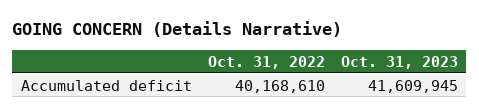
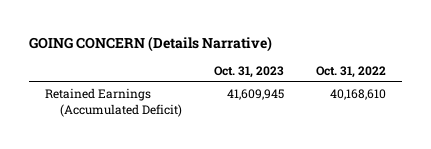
- | Oct. 31, 2022 | Oct. 31, 2023
+ | Oct. 31, 2023 | Oct. 31, 2022
- Accumulated deficit | 40,168,610 | 41,609,945
+ Retained Earnings (Accumulated Deficit) | 41,609,945 | 40,168,610

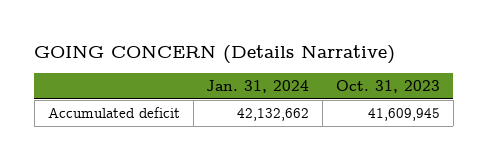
- | Oct. 31, 2023 | Oct. 31, 2022
+ | Jan. 31, 2024 | Oct. 31, 2023
- Retained Earnings (Accumulated Deficit) | 41,609,945 | 40,168,610
+ Accumulated deficit | 42,132,662 | 41,609,945

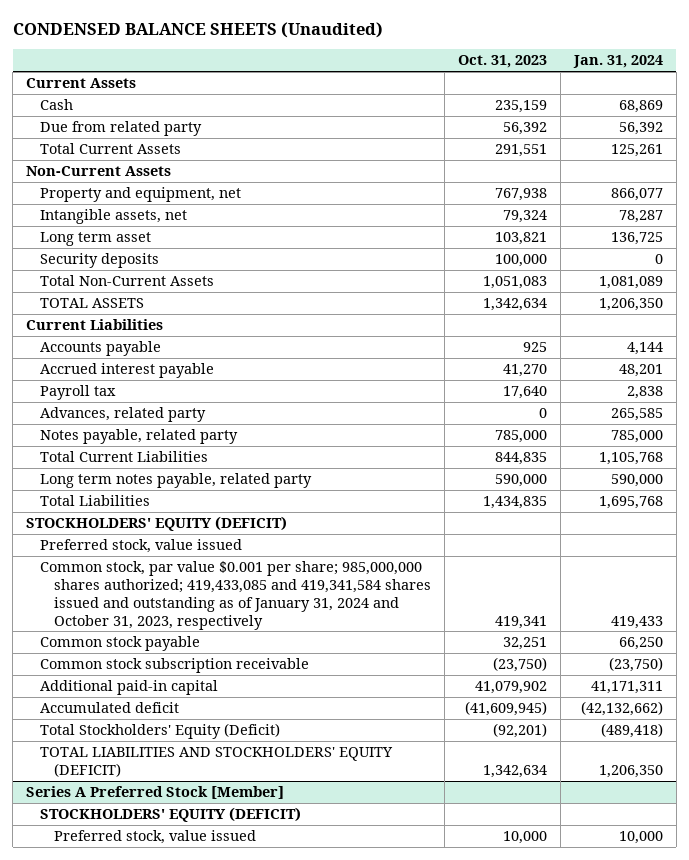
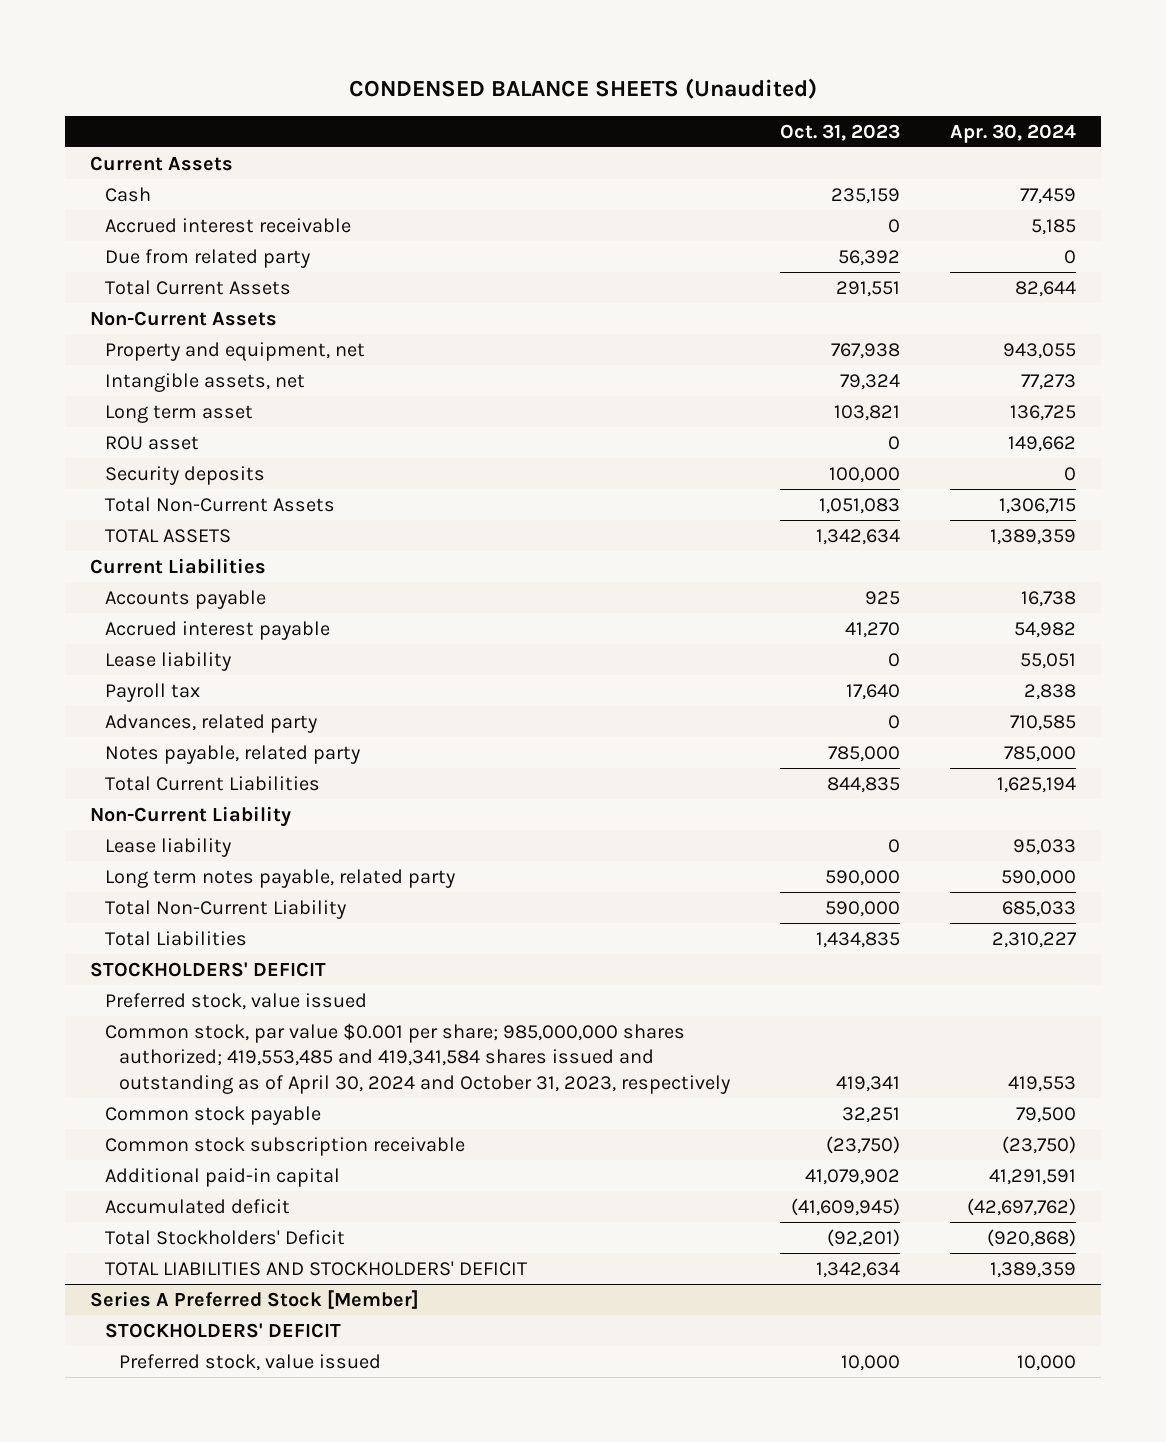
- | Oct. 31, 2023 | Jan. 31, 2024
+ | Oct. 31, 2023 | Apr. 30, 2024
+ Accrued interest receivable | 0 | 5,185
+ ROU asset | 0 | 149,662
+ Lease liability | 0 | 55,051
+ Non-Current Liability
+ Lease liability | 0 | 95,033
+ Total Non-Current Liability | 590,000 | 685,033
- STOCKHOLDERS' EQUITY (DEFICIT)
+ STOCKHOLDERS' DEFICIT
- Common stock, par value $0.001 per share; 985,000,000 shares authorized; 419,433,085 and 419,341,584 shares issued and outstanding as of January 31, 2024 and October 31, 2023, respectively | 419,341 | 419,433
+ Common stock, par value $0.001 per share; 985,000,000 shares authorized; 419,553,485 and 419,341,584 shares issued and outstanding as of April 30, 2024 and October 31, 2023, respectively | 419,341 | 419,553
- Total Stockholders' Equity (Deficit) | (92,201) | (489,418)
- TOTAL LIABILITIES AND STOCKHOLDERS' EQUITY (DEFICIT) | 1,342,634 | 1,206,350
+ Total Stockholders' Deficit | (92,201) | (920,868)
+ TOTAL LIABILITIES AND STOCKHOLDERS' DEFICIT | 1,342,634 | 1,389,359
@ Series A Preferred Stock [Member]
- STOCKHOLDERS' EQUITY (DEFICIT)
+ STOCKHOLDERS' DEFICIT

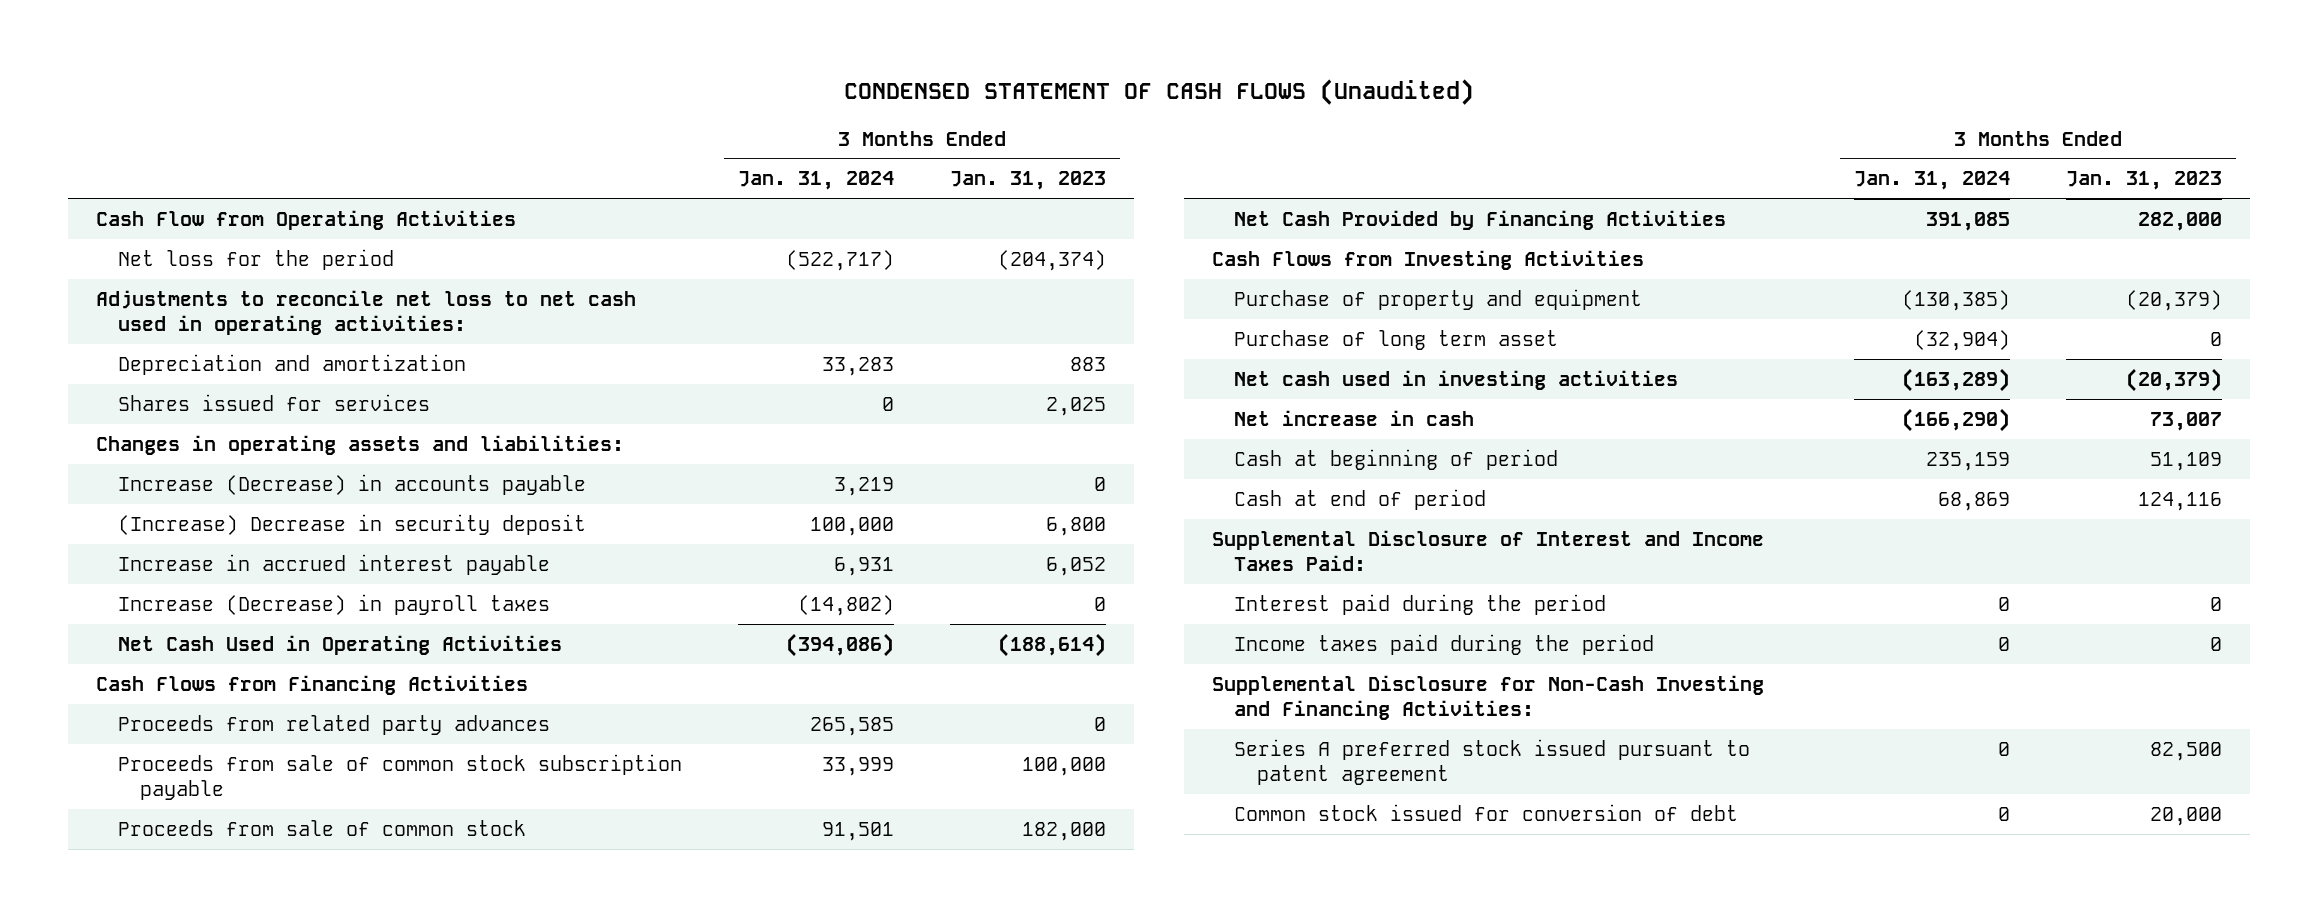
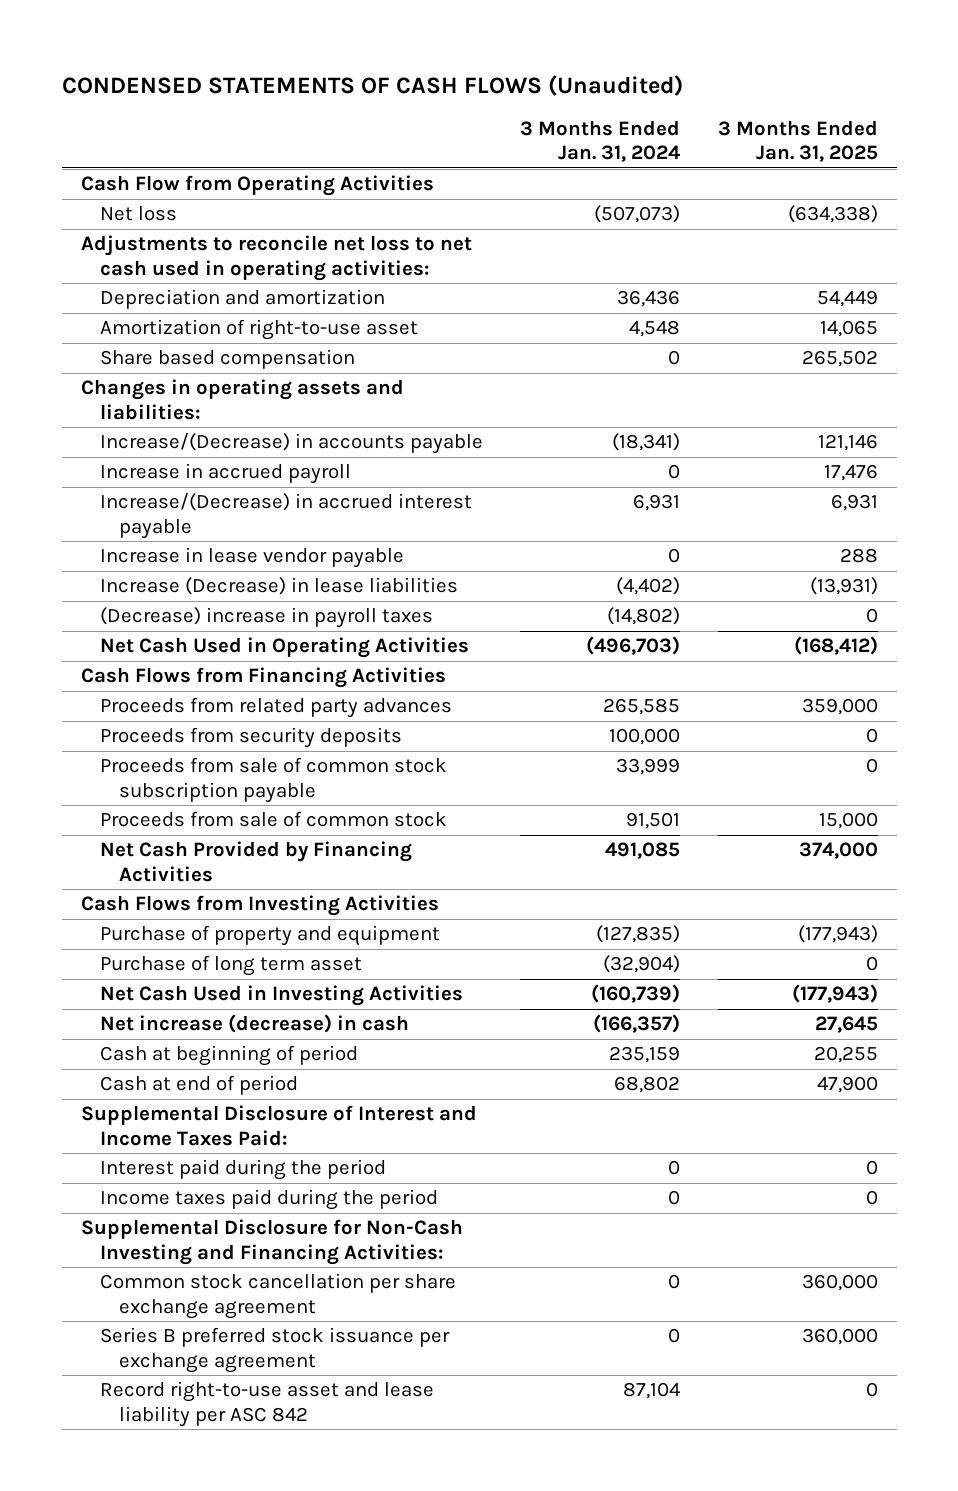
- CONDENSED STATEMENT OF CASH FLOWS (Unaudited)
+ CONDENSED STATEMENTS OF CASH FLOWS (Unaudited)
- | 3 Months Ended Jan. 31, 2024 | 3 Months Ended Jan. 31, 2023
+ | 3 Months Ended Jan. 31, 2024 | 3 Months Ended Jan. 31, 2025
- Net loss for the period | (522,717) | (204,374)
+ Net loss | (507,073) | (634,338)
- Depreciation and amortization | 33,283 | 883
- Shares issued for services | 0 | 2,025
+ Depreciation and amortization | 36,436 | 54,449
+ Amortization of right-to-use asset | 4,548 | 14,065
+ Share based compensation | 0 | 265,502
- Increase (Decrease) in accounts payable | 3,219 | 0
- (Increase) Decrease in security deposit | 100,000 | 6,800
- Increase in accrued interest payable | 6,931 | 6,052
- Increase (Decrease) in payroll taxes | (14,802) | 0
- Net Cash Used in Operating Activities | (394,086) | (188,614)
+ Increase/(Decrease) in accounts payable | (18,341) | 121,146
+ Increase in accrued payroll | 0 | 17,476
+ Increase/(Decrease) in accrued interest payable | 6,931 | 6,931
+ Increase in lease vendor payable | 0 | 288
+ Increase (Decrease) in lease liabilities | (4,402) | (13,931)
+ (Decrease) increase in payroll taxes | (14,802) | 0
+ Net Cash Used in Operating Activities | (496,703) | (168,412)
+ Proceeds from security deposits | 100,000 | 0
- Net Cash Provided by Financing Activities | 391,085 | 282,000
+ Net Cash Provided by Financing Activities | 491,085 | 374,000
- Purchase of property and equipment | (130,385) | (20,379)
+ Purchase of property and equipment | (127,835) | (177,943)
- Net cash used in investing activities | (163,289) | (20,379)
- Net increase in cash | (166,290) | 73,007
+ Net Cash Used in Investing Activities | (160,739) | (177,943)
+ Net increase (decrease) in cash | (166,357) | 27,645
- Cash at end of period | 68,869 | 124,116
+ Cash at end of period | 68,802 | 47,900
- Series A preferred stock issued pursuant to patent agreement | 0 | 82,500
- Common stock issued for conversion of debt | 0 | 20,000
+ Common stock cancellation per share exchange agreement | 0 | 360,000
+ Series B preferred stock issuance per exchange agreement | 0 | 360,000
+ Record right-to-use asset and lease liability per ASC 842 | 87,104 | 0

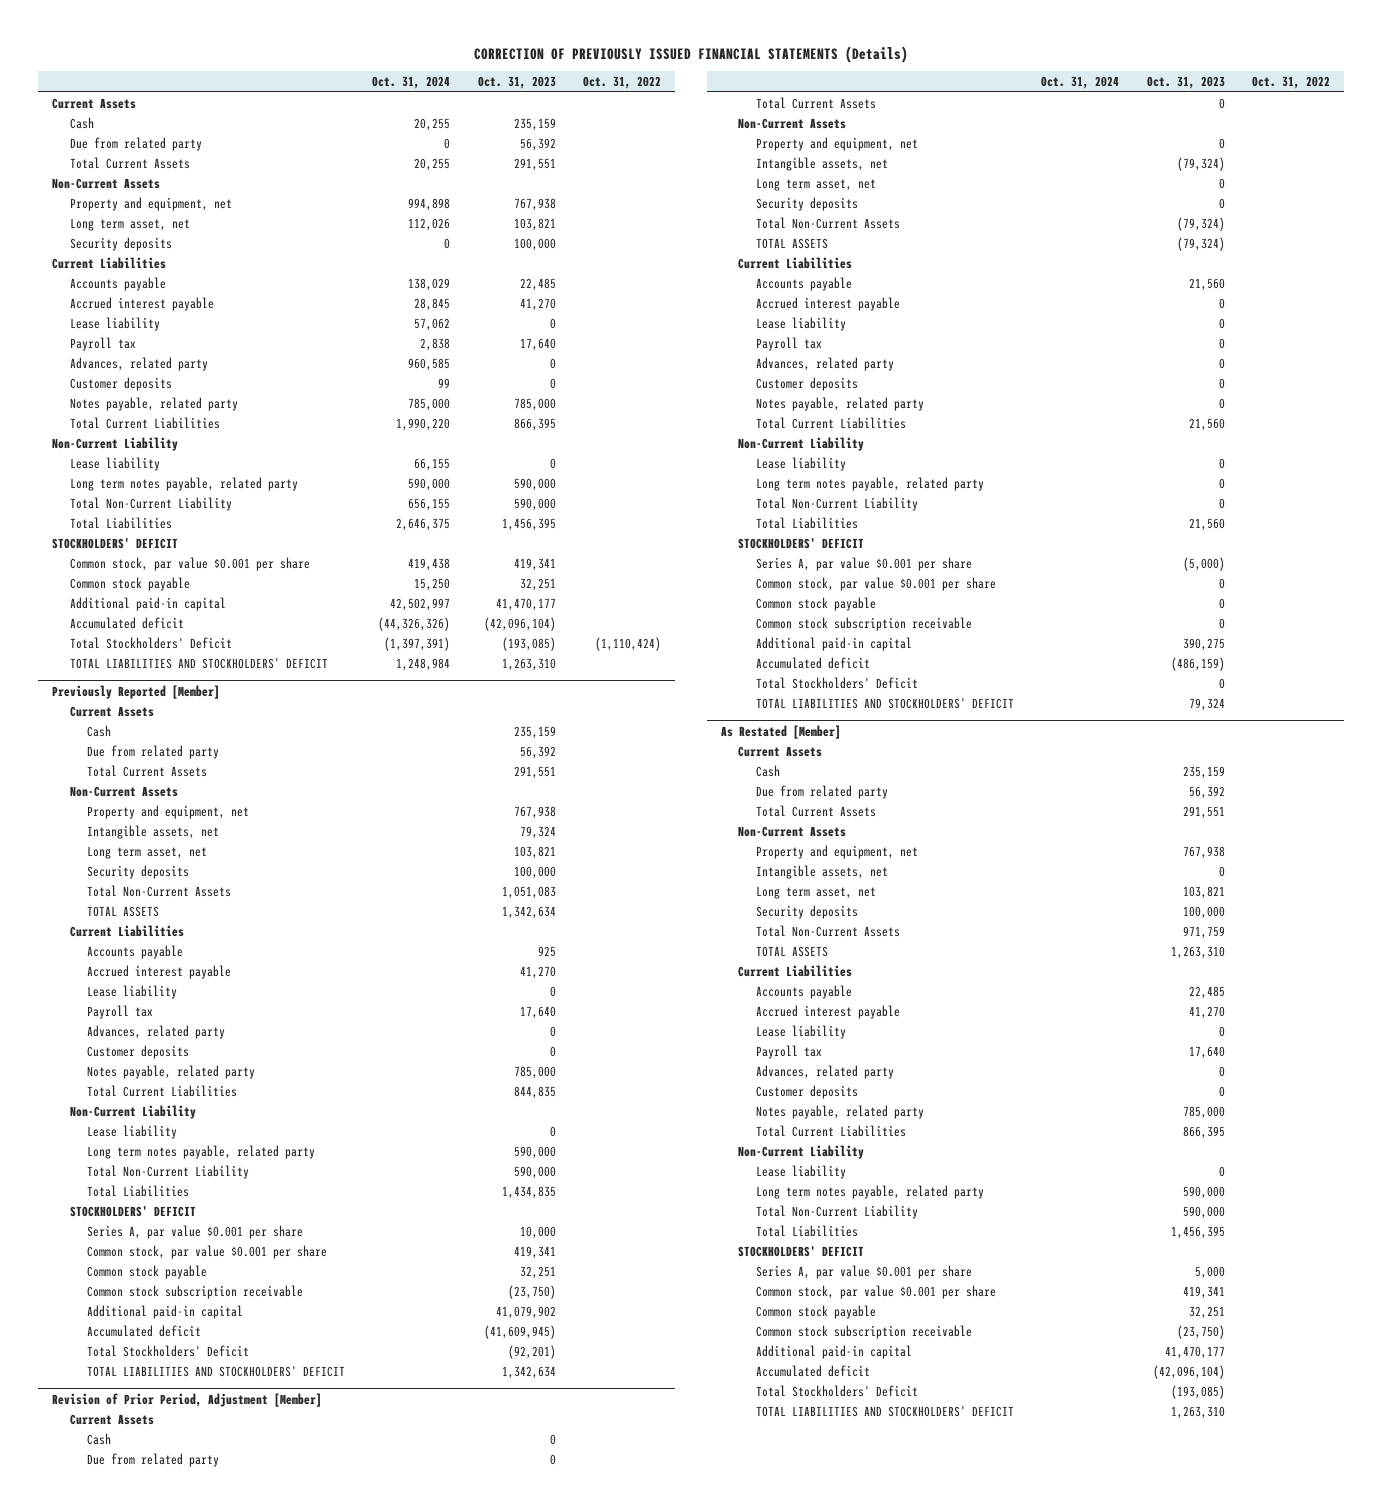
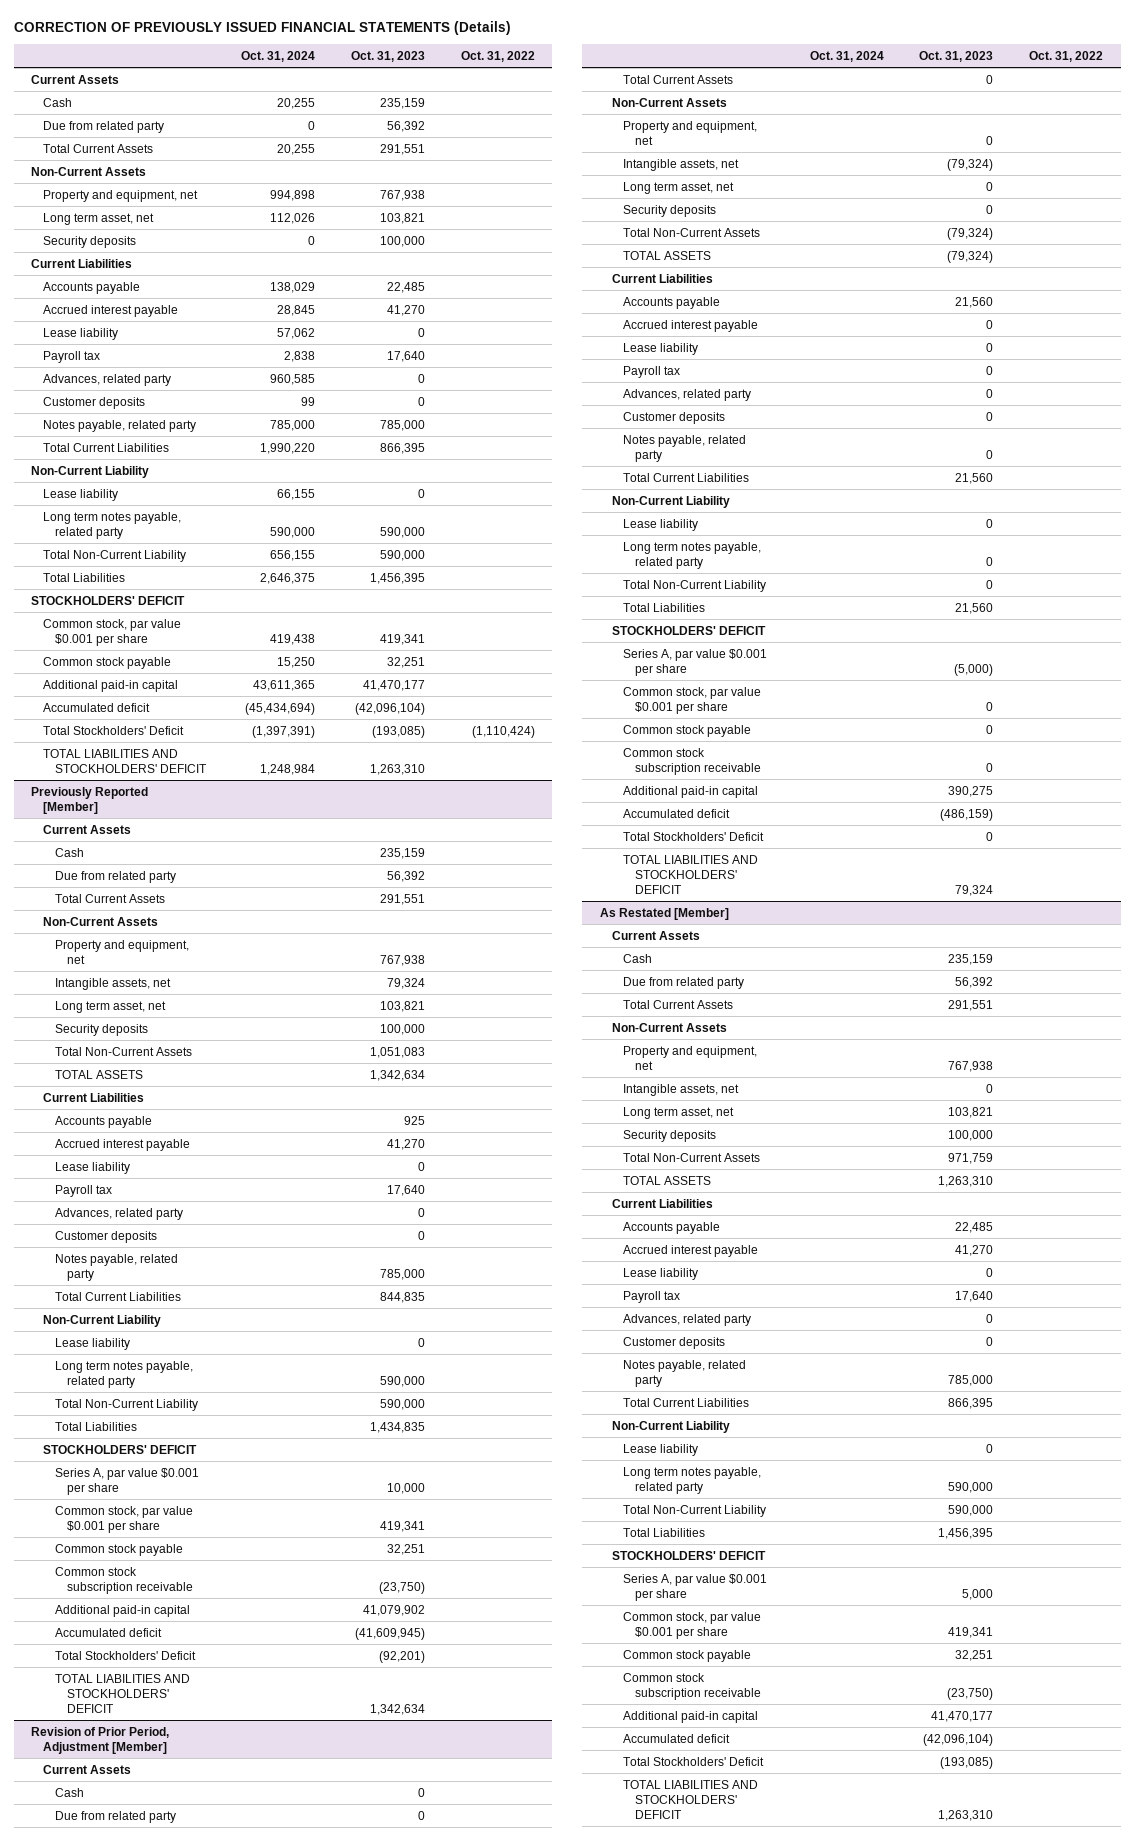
- Additional paid-in capital | 42,502,997 | 41,470,177 |
- Accumulated deficit | (44,326,326) | (42,096,104) |
+ Additional paid-in capital | 43,611,365 | 41,470,177 |
+ Accumulated deficit | (45,434,694) | (42,096,104) |

